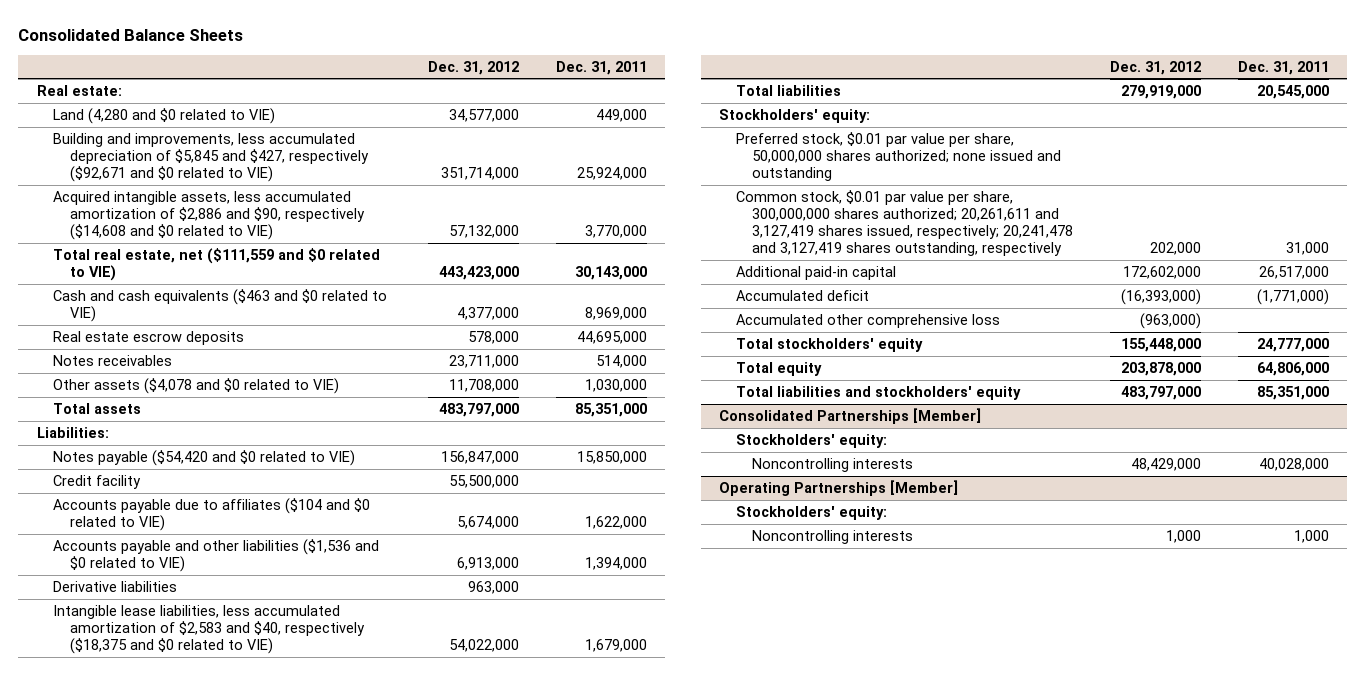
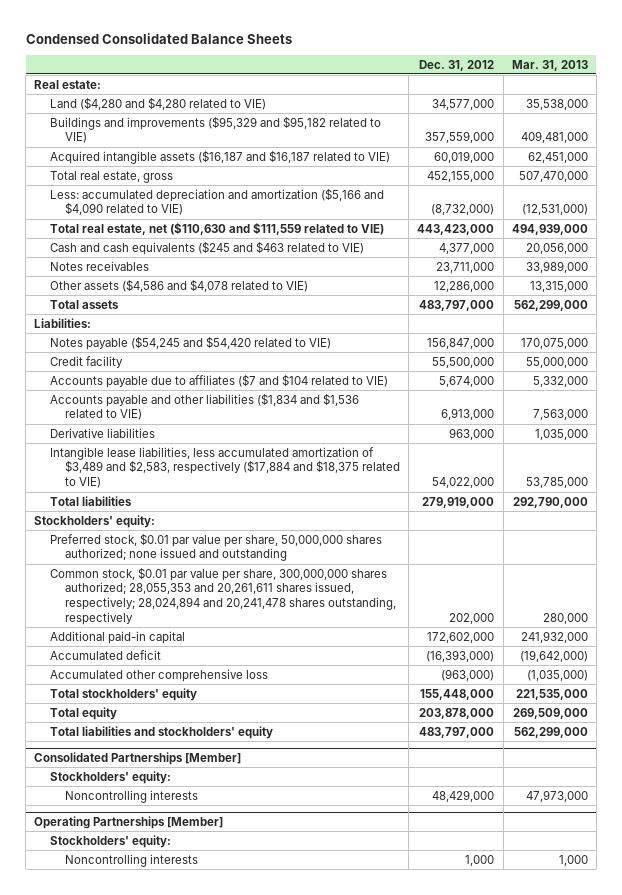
- Consolidated Balance Sheets
+ Condensed Consolidated Balance Sheets
- | Dec. 31, 2012 | Dec. 31, 2011
+ | Dec. 31, 2012 | Mar. 31, 2013
- Land (4,280 and $0 related to VIE) | 34,577,000 | 449,000
- Building and improvements, less accumulated depreciation of $5,845 and $427, respectively ($92,671 and $0 related to VIE) | 351,714,000 | 25,924,000
- Acquired intangible assets, less accumulated amortization of $2,886 and $90, respectively ($14,608 and $0 related to VIE) | 57,132,000 | 3,770,000
- Total real estate, net ($111,559 and $0 related to VIE) | 443,423,000 | 30,143,000
- Cash and cash equivalents ($463 and $0 related to VIE) | 4,377,000 | 8,969,000
- Real estate escrow deposits | 578,000 | 44,695,000
+ Land ($4,280 and $4,280 related to VIE) | 34,577,000 | 35,538,000
+ Buildings and improvements ($95,329 and $95,182 related to VIE) | 357,559,000 | 409,481,000
+ Acquired intangible assets ($16,187 and $16,187 related to VIE) | 60,019,000 | 62,451,000
+ Total real estate, gross | 452,155,000 | 507,470,000
+ Less: accumulated depreciation and amortization ($5,166 and $4,090 related to VIE) | (8,732,000) | (12,531,000)
+ Total real estate, net ($110,630 and $111,559 related to VIE) | 443,423,000 | 494,939,000
+ Cash and cash equivalents ($245 and $463 related to VIE) | 4,377,000 | 20,056,000
- Other assets ($4,078 and $0 related to VIE) | 11,708,000 | 1,030,000
+ Other assets ($4,586 and $4,078 related to VIE) | 12,286,000 | 13,315,000
- Notes payable ($54,420 and $0 related to VIE) | 156,847,000 | 15,850,000
+ Notes payable ($54,245 and $54,420 related to VIE) | 156,847,000 | 170,075,000
- Accounts payable due to affiliates ($104 and $0 related to VIE) | 5,674,000 | 1,622,000
- Accounts payable and other liabilities ($1,536 and $0 related to VIE) | 6,913,000 | 1,394,000
+ Accounts payable due to affiliates ($7 and $104 related to VIE) | 5,674,000 | 5,332,000
+ Accounts payable and other liabilities ($1,834 and $1,536 related to VIE) | 6,913,000 | 7,563,000
- Intangible lease liabilities, less accumulated amortization of $2,583 and $40, respectively ($18,375 and $0 related to VIE) | 54,022,000 | 1,679,000
+ Intangible lease liabilities, less accumulated amortization of $3,489 and $2,583, respectively ($17,884 and $18,375 related to VIE) | 54,022,000 | 53,785,000
- Common stock, $0.01 par value per share, 300,000,000 shares authorized; 20,261,611 and 3,127,419 shares issued, respectively; 20,241,478 and 3,127,419 shares outstanding, respectively | 202,000 | 31,000
+ Common stock, $0.01 par value per share, 300,000,000 shares authorized; 28,055,353 and 20,261,611 shares issued, respectively; 28,024,894 and 20,241,478 shares outstanding, respectively | 202,000 | 280,000

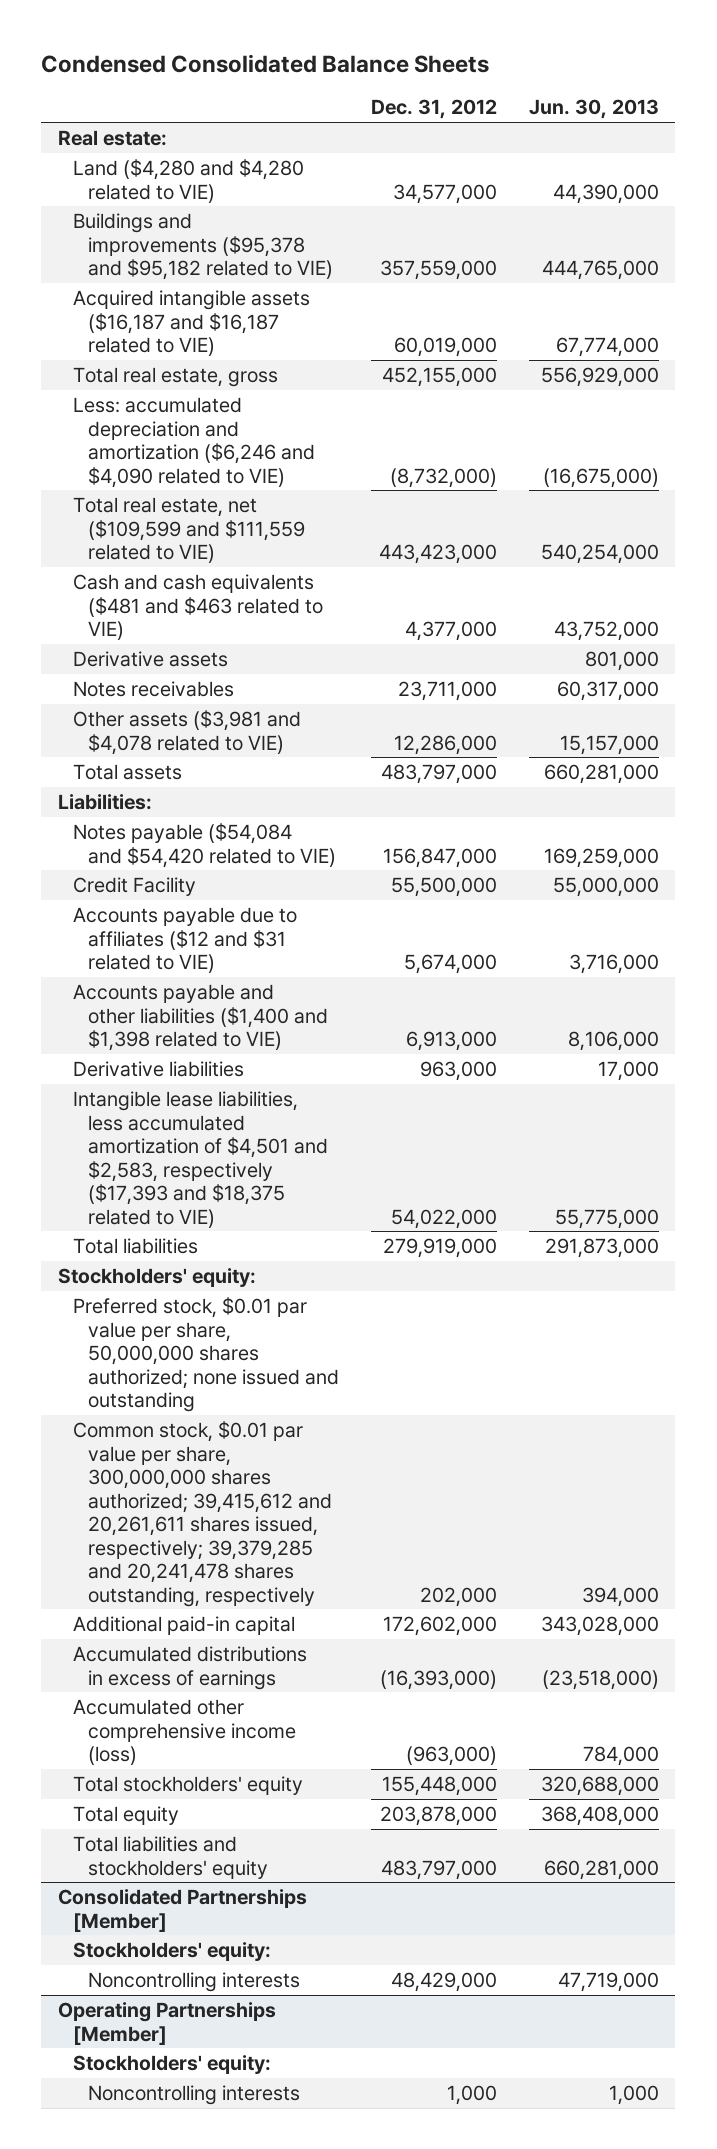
- | Dec. 31, 2012 | Mar. 31, 2013
+ | Dec. 31, 2012 | Jun. 30, 2013
- Buildings and improvements ($95,329 and $95,182 related to VIE) | 357,559,000 | 409,481,000
+ Buildings and improvements ($95,378 and $95,182 related to VIE) | 357,559,000 | 444,765,000
- Less: accumulated depreciation and amortization ($5,166 and $4,090 related to VIE) | (8,732,000) | (12,531,000)
- Total real estate, net ($110,630 and $111,559 related to VIE) | 443,423,000 | 494,939,000
- Cash and cash equivalents ($245 and $463 related to VIE) | 4,377,000 | 20,056,000
+ Less: accumulated depreciation and amortization ($6,246 and $4,090 related to VIE) | (8,732,000) | (16,675,000)
+ Total real estate, net ($109,599 and $111,559 related to VIE) | 443,423,000 | 540,254,000
+ Cash and cash equivalents ($481 and $463 related to VIE) | 4,377,000 | 43,752,000
+ Derivative assets | | 801,000
- Other assets ($4,586 and $4,078 related to VIE) | 12,286,000 | 13,315,000
+ Other assets ($3,981 and $4,078 related to VIE) | 12,286,000 | 15,157,000
- Notes payable ($54,245 and $54,420 related to VIE) | 156,847,000 | 170,075,000
- Credit facility | 55,500,000 | 55,000,000
- Accounts payable due to affiliates ($7 and $104 related to VIE) | 5,674,000 | 5,332,000
- Accounts payable and other liabilities ($1,834 and $1,536 related to VIE) | 6,913,000 | 7,563,000
+ Notes payable ($54,084 and $54,420 related to VIE) | 156,847,000 | 169,259,000
+ Credit Facility | 55,500,000 | 55,000,000
+ Accounts payable due to affiliates ($12 and $31 related to VIE) | 5,674,000 | 3,716,000
+ Accounts payable and other liabilities ($1,400 and $1,398 related to VIE) | 6,913,000 | 8,106,000
- Intangible lease liabilities, less accumulated amortization of $3,489 and $2,583, respectively ($17,884 and $18,375 related to VIE) | 54,022,000 | 53,785,000
+ Intangible lease liabilities, less accumulated amortization of $4,501 and $2,583, respectively ($17,393 and $18,375 related to VIE) | 54,022,000 | 55,775,000
- Common stock, $0.01 par value per share, 300,000,000 shares authorized; 28,055,353 and 20,261,611 shares issued, respectively; 28,024,894 and 20,241,478 shares outstanding, respectively | 202,000 | 280,000
+ Common stock, $0.01 par value per share, 300,000,000 shares authorized; 39,415,612 and 20,261,611 shares issued, respectively; 39,379,285 and 20,241,478 shares outstanding, respectively | 202,000 | 394,000
- Accumulated deficit | (16,393,000) | (19,642,000)
- Accumulated other comprehensive loss | (963,000) | (1,035,000)
+ Accumulated distributions in excess of earnings | (16,393,000) | (23,518,000)
+ Accumulated other comprehensive income (loss) | (963,000) | 784,000

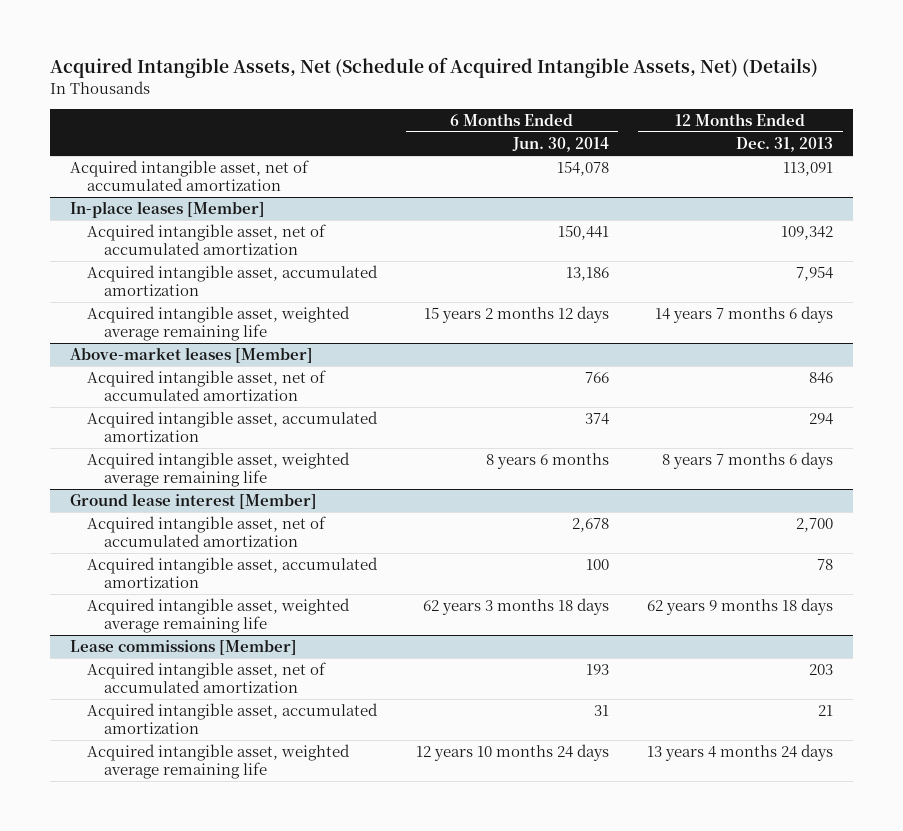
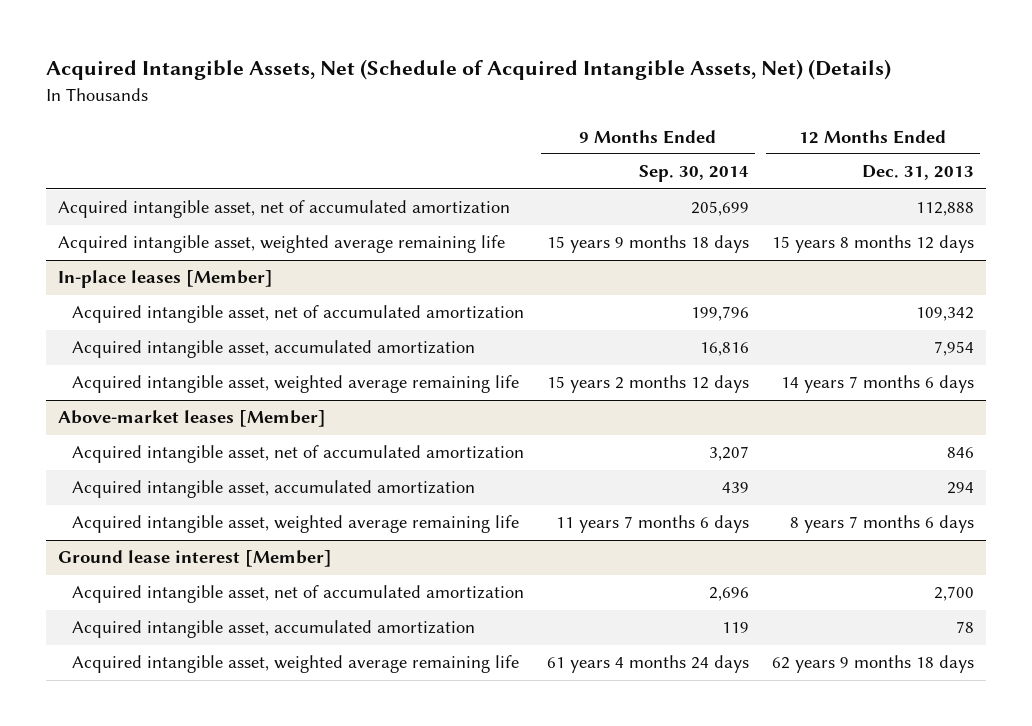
- | 6 Months Ended Jun. 30, 2014 | 12 Months Ended Dec. 31, 2013
+ | 9 Months Ended Sep. 30, 2014 | 12 Months Ended Dec. 31, 2013
- Acquired intangible asset, net of accumulated amortization | 154,078 | 113,091
+ Acquired intangible asset, net of accumulated amortization | 205,699 | 112,888
+ Acquired intangible asset, weighted average remaining life | 15 years 9 months 18 days | 15 years 8 months 12 days
- Lease commissions [Member]
- Acquired intangible asset, net of accumulated amortization | 193 | 203
- Acquired intangible asset, accumulated amortization | 31 | 21
- Acquired intangible asset, weighted average remaining life | 12 years 10 months 24 days | 13 years 4 months 24 days

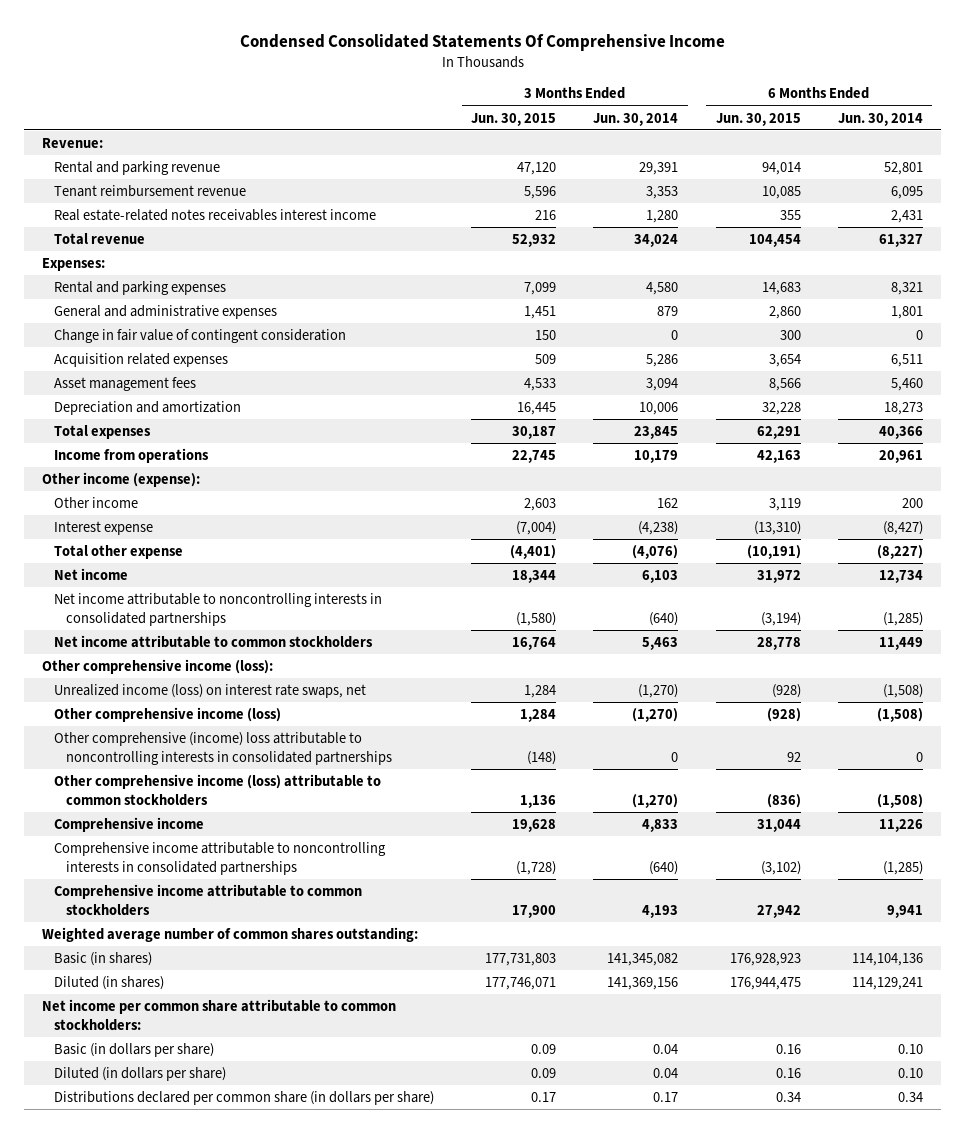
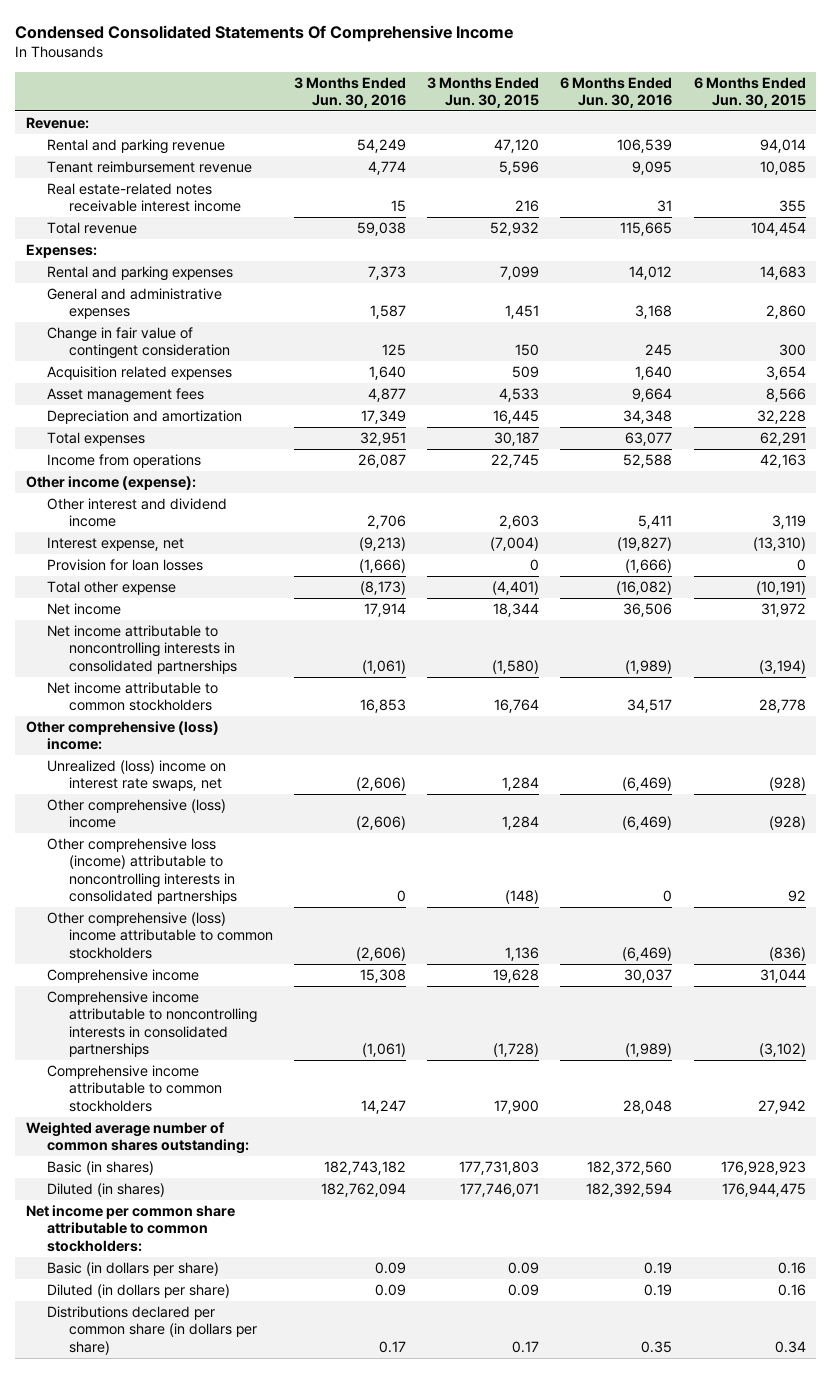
- | 3 Months Ended Jun. 30, 2015 | 3 Months Ended Jun. 30, 2014 | 6 Months Ended Jun. 30, 2015 | 6 Months Ended Jun. 30, 2014
+ | 3 Months Ended Jun. 30, 2016 | 3 Months Ended Jun. 30, 2015 | 6 Months Ended Jun. 30, 2016 | 6 Months Ended Jun. 30, 2015
- Real estate-related notes receivables interest income | 216 | 1,280 | 355 | 2,431
+ Real estate-related notes receivable interest income | 15 | 216 | 31 | 355
- Other income | 2,603 | 162 | 3,119 | 200
- Interest expense | (7,004) | (4,238) | (13,310) | (8,427)
+ Other interest and dividend income | 2,706 | 2,603 | 5,411 | 3,119
+ Interest expense, net | (9,213) | (7,004) | (19,827) | (13,310)
+ Provision for loan losses | (1,666) | 0 | (1,666) | 0
- Other comprehensive income (loss):
- Unrealized income (loss) on interest rate swaps, net | 1,284 | (1,270) | (928) | (1,508)
- Other comprehensive income (loss) | 1,284 | (1,270) | (928) | (1,508)
- Other comprehensive (income) loss attributable to noncontrolling interests in consolidated partnerships | (148) | 0 | 92 | 0
- Other comprehensive income (loss) attributable to common stockholders | 1,136 | (1,270) | (836) | (1,508)
+ Other comprehensive (loss) income:
+ Unrealized (loss) income on interest rate swaps, net | (2,606) | 1,284 | (6,469) | (928)
+ Other comprehensive (loss) income | (2,606) | 1,284 | (6,469) | (928)
+ Other comprehensive loss (income) attributable to noncontrolling interests in consolidated partnerships | 0 | (148) | 0 | 92
+ Other comprehensive (loss) income attributable to common stockholders | (2,606) | 1,136 | (6,469) | (836)

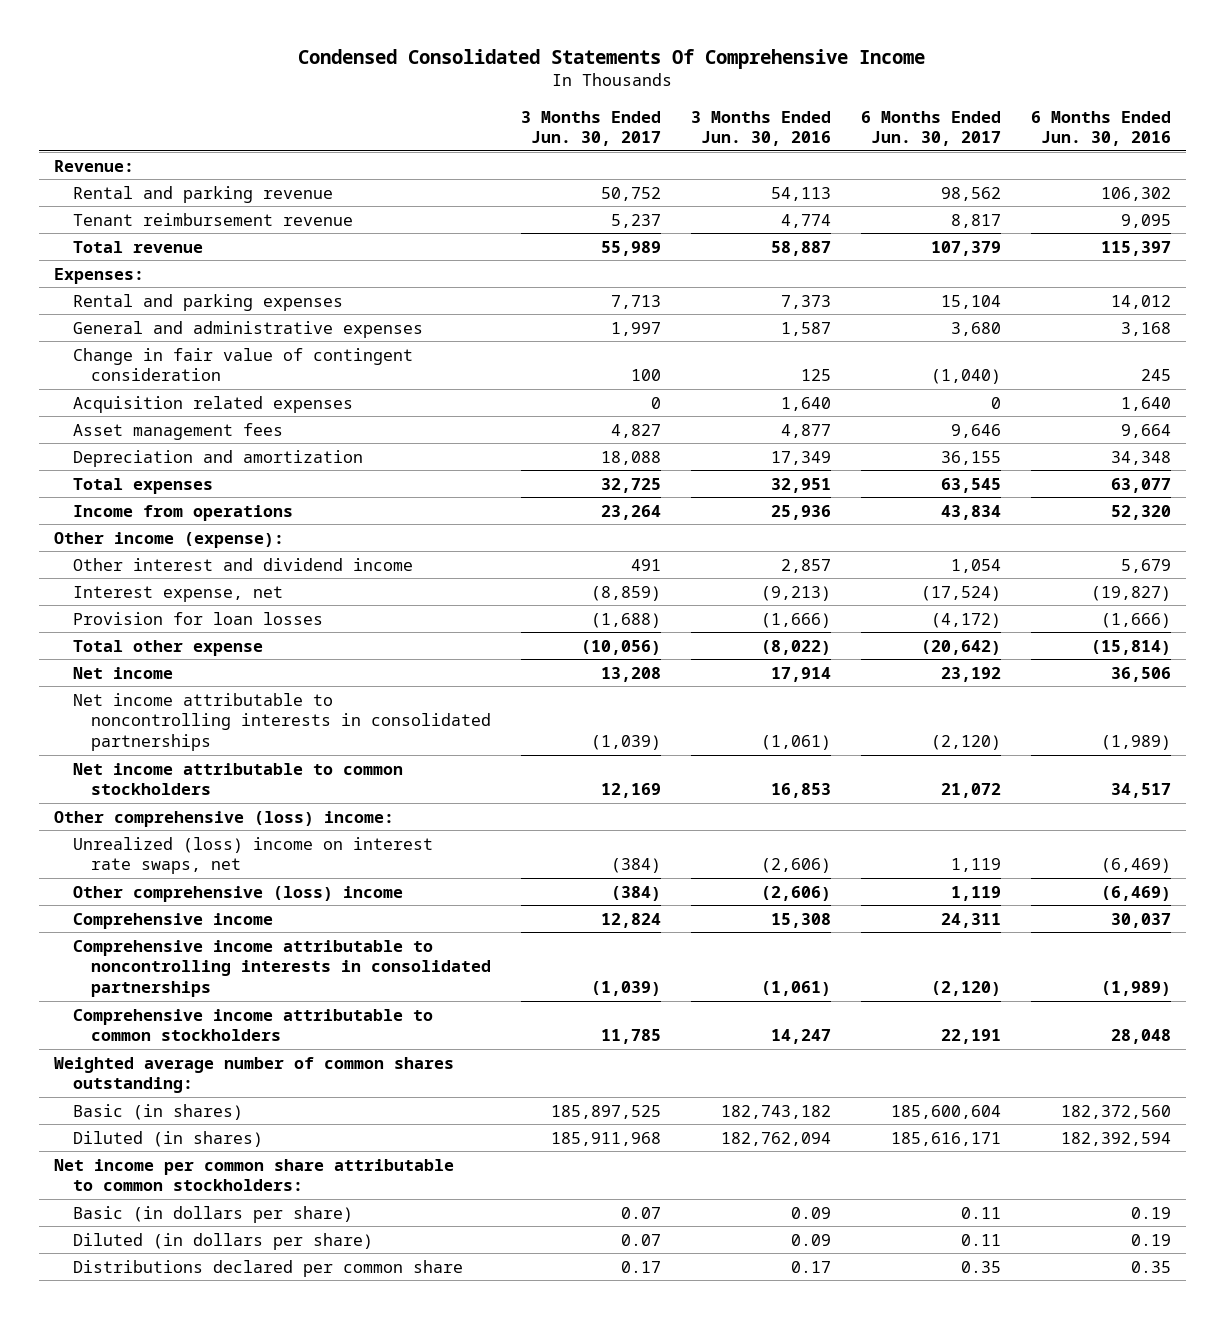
- | 3 Months Ended Jun. 30, 2016 | 3 Months Ended Jun. 30, 2015 | 6 Months Ended Jun. 30, 2016 | 6 Months Ended Jun. 30, 2015
+ | 3 Months Ended Jun. 30, 2017 | 3 Months Ended Jun. 30, 2016 | 6 Months Ended Jun. 30, 2017 | 6 Months Ended Jun. 30, 2016
- Rental and parking revenue | 54,249 | 47,120 | 106,539 | 94,014
+ Rental and parking revenue | 50,752 | 54,113 | 98,562 | 106,302
- Real estate-related notes receivable interest income | 15 | 216 | 31 | 355
- Total revenue | 59,038 | 52,932 | 115,665 | 104,454
+ Total revenue | 55,989 | 58,887 | 107,379 | 115,397
- Income from operations | 26,087 | 22,745 | 52,588 | 42,163
+ Income from operations | 23,264 | 25,936 | 43,834 | 52,320
- Other interest and dividend income | 2,706 | 2,603 | 5,411 | 3,119
+ Other interest and dividend income | 491 | 2,857 | 1,054 | 5,679
- Total other expense | (8,173) | (4,401) | (16,082) | (10,191)
+ Total other expense | (10,056) | (8,022) | (20,642) | (15,814)
- Other comprehensive loss (income) attributable to noncontrolling interests in consolidated partnerships | 0 | (148) | 0 | 92
- Other comprehensive (loss) income attributable to common stockholders | (2,606) | 1,136 | (6,469) | (836)
- Distributions declared per common share (in dollars per share) | 0.17 | 0.17 | 0.35 | 0.34
+ Distributions declared per common share | 0.17 | 0.17 | 0.35 | 0.35

